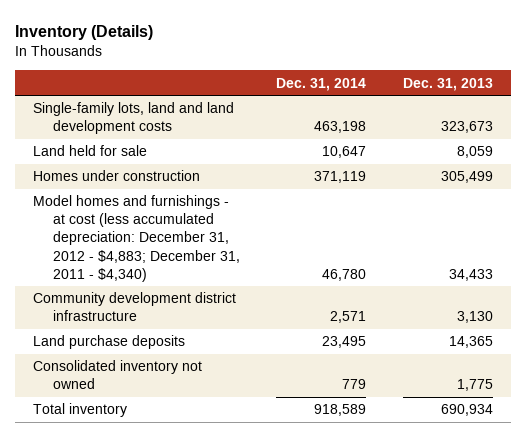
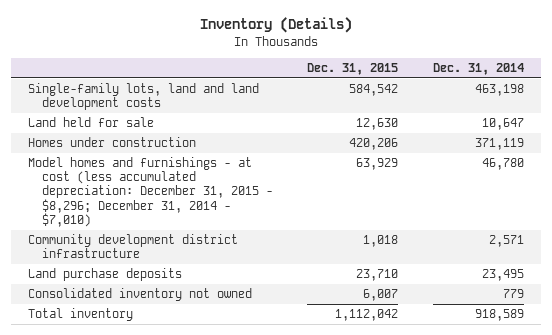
- | Dec. 31, 2014 | Dec. 31, 2013
+ | Dec. 31, 2015 | Dec. 31, 2014
- Model homes and furnishings - at cost (less accumulated depreciation: December 31, 2012 - $4,883; December 31, 2011 - $4,340) | 46,780 | 34,433
+ Model homes and furnishings - at cost (less accumulated depreciation: December 31, 2015 - $8,296; December 31, 2014 - $7,010) | 63,929 | 46,780

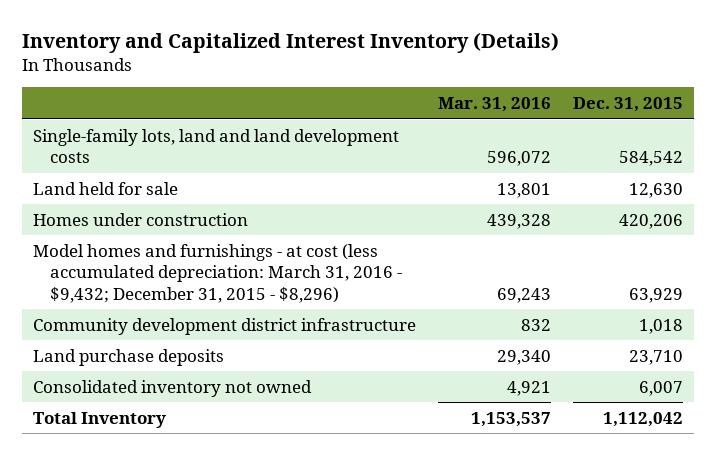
- Inventory (Details)
+ Inventory and Capitalized Interest Inventory (Details)
- | Dec. 31, 2015 | Dec. 31, 2014
+ | Mar. 31, 2016 | Dec. 31, 2015
- Model homes and furnishings - at cost (less accumulated depreciation: December 31, 2015 - $8,296; December 31, 2014 - $7,010) | 63,929 | 46,780
+ Model homes and furnishings - at cost (less accumulated depreciation: March 31, 2016 - $9,432; December 31, 2015 - $8,296) | 69,243 | 63,929
- Total inventory | 1,112,042 | 918,589
+ Total Inventory | 1,153,537 | 1,112,042

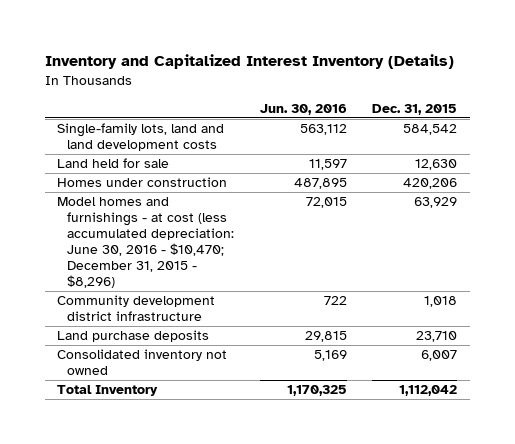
- | Mar. 31, 2016 | Dec. 31, 2015
+ | Jun. 30, 2016 | Dec. 31, 2015
- Model homes and furnishings - at cost (less accumulated depreciation: March 31, 2016 - $9,432; December 31, 2015 - $8,296) | 69,243 | 63,929
+ Model homes and furnishings - at cost (less accumulated depreciation: June 30, 2016 - $10,470; December 31, 2015 - $8,296) | 72,015 | 63,929

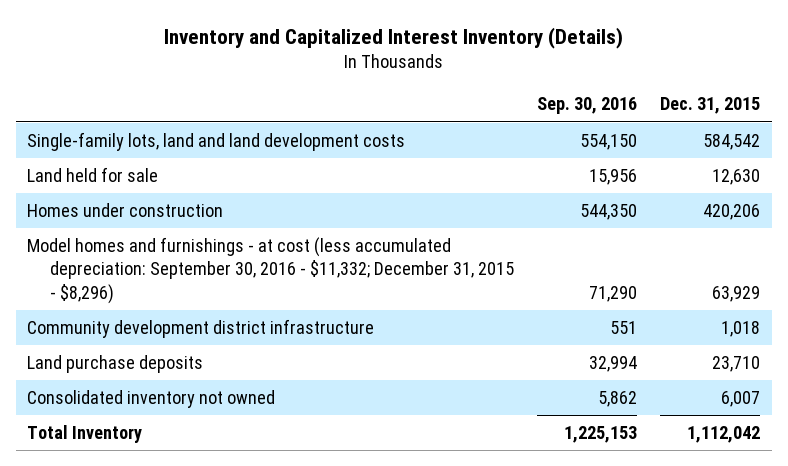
- | Jun. 30, 2016 | Dec. 31, 2015
+ | Sep. 30, 2016 | Dec. 31, 2015
- Model homes and furnishings - at cost (less accumulated depreciation: June 30, 2016 - $10,470; December 31, 2015 - $8,296) | 72,015 | 63,929
+ Model homes and furnishings - at cost (less accumulated depreciation: September 30, 2016 - $11,332; December 31, 2015 - $8,296) | 71,290 | 63,929

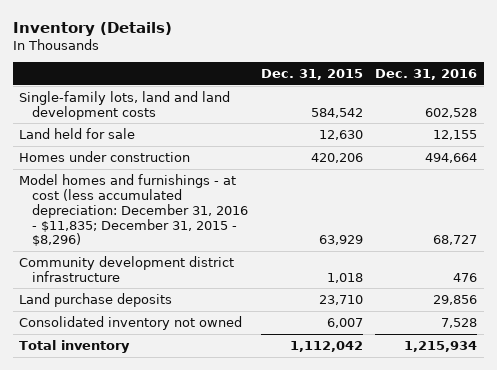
- Inventory and Capitalized Interest Inventory (Details)
+ Inventory (Details)
- | Sep. 30, 2016 | Dec. 31, 2015
+ | Dec. 31, 2015 | Dec. 31, 2016
- Model homes and furnishings - at cost (less accumulated depreciation: September 30, 2016 - $11,332; December 31, 2015 - $8,296) | 71,290 | 63,929
+ Model homes and furnishings - at cost (less accumulated depreciation: December 31, 2016 - $11,835; December 31, 2015 - $8,296) | 63,929 | 68,727
- Total Inventory | 1,225,153 | 1,112,042
+ Total inventory | 1,112,042 | 1,215,934

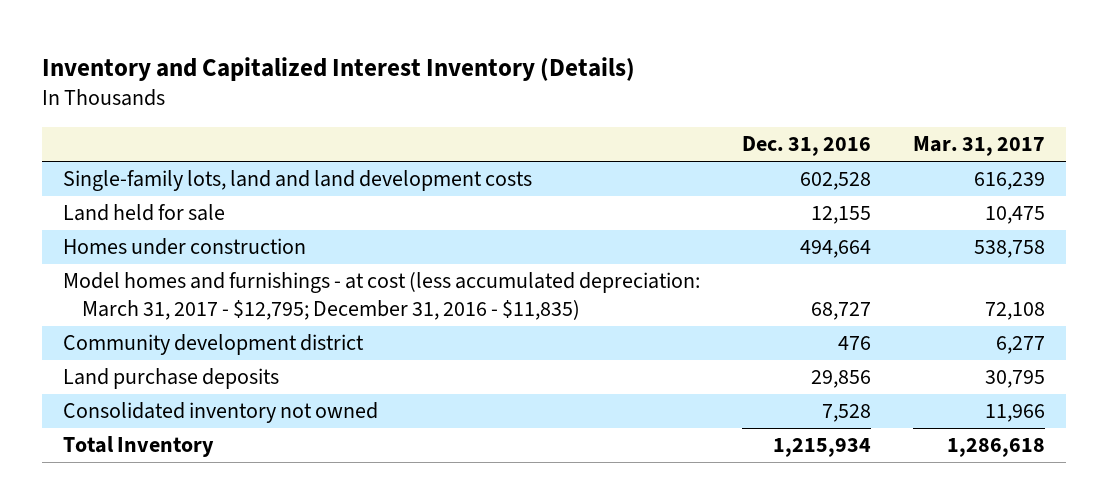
- Inventory (Details)
+ Inventory and Capitalized Interest Inventory (Details)
- | Dec. 31, 2015 | Dec. 31, 2016
+ | Dec. 31, 2016 | Mar. 31, 2017
- Model homes and furnishings - at cost (less accumulated depreciation: December 31, 2016 - $11,835; December 31, 2015 - $8,296) | 63,929 | 68,727
- Community development district infrastructure | 1,018 | 476
+ Model homes and furnishings - at cost (less accumulated depreciation: March 31, 2017 - $12,795; December 31, 2016 - $11,835) | 68,727 | 72,108
+ Community development district | 476 | 6,277
- Total inventory | 1,112,042 | 1,215,934
+ Total Inventory | 1,215,934 | 1,286,618

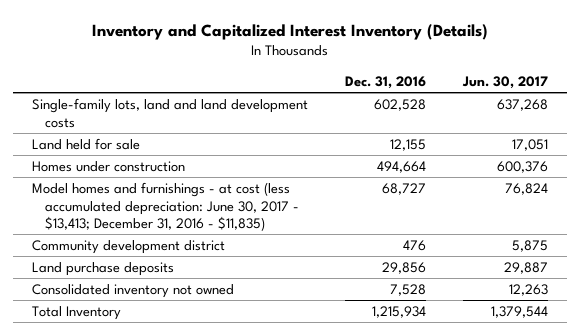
- | Dec. 31, 2016 | Mar. 31, 2017
+ | Dec. 31, 2016 | Jun. 30, 2017
- Model homes and furnishings - at cost (less accumulated depreciation: March 31, 2017 - $12,795; December 31, 2016 - $11,835) | 68,727 | 72,108
+ Model homes and furnishings - at cost (less accumulated depreciation: June 30, 2017 - $13,413; December 31, 2016 - $11,835) | 68,727 | 76,824

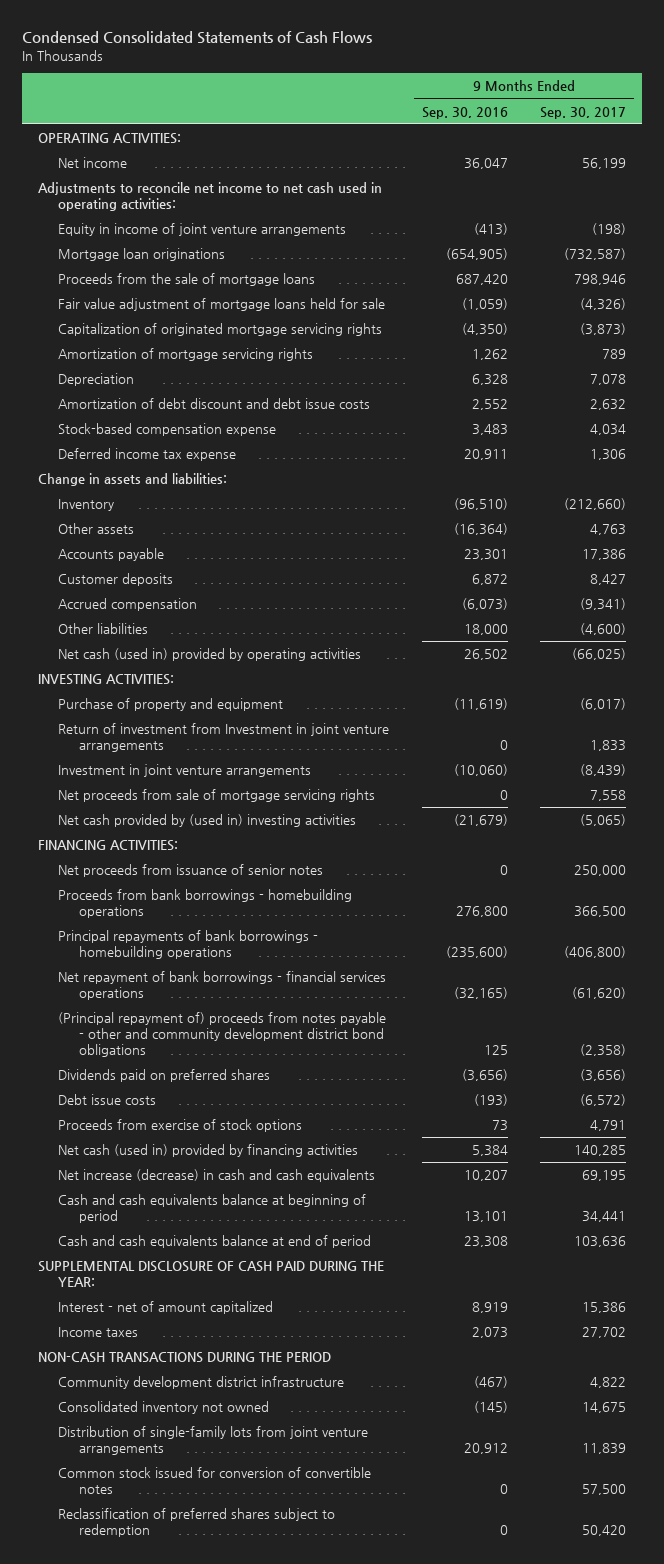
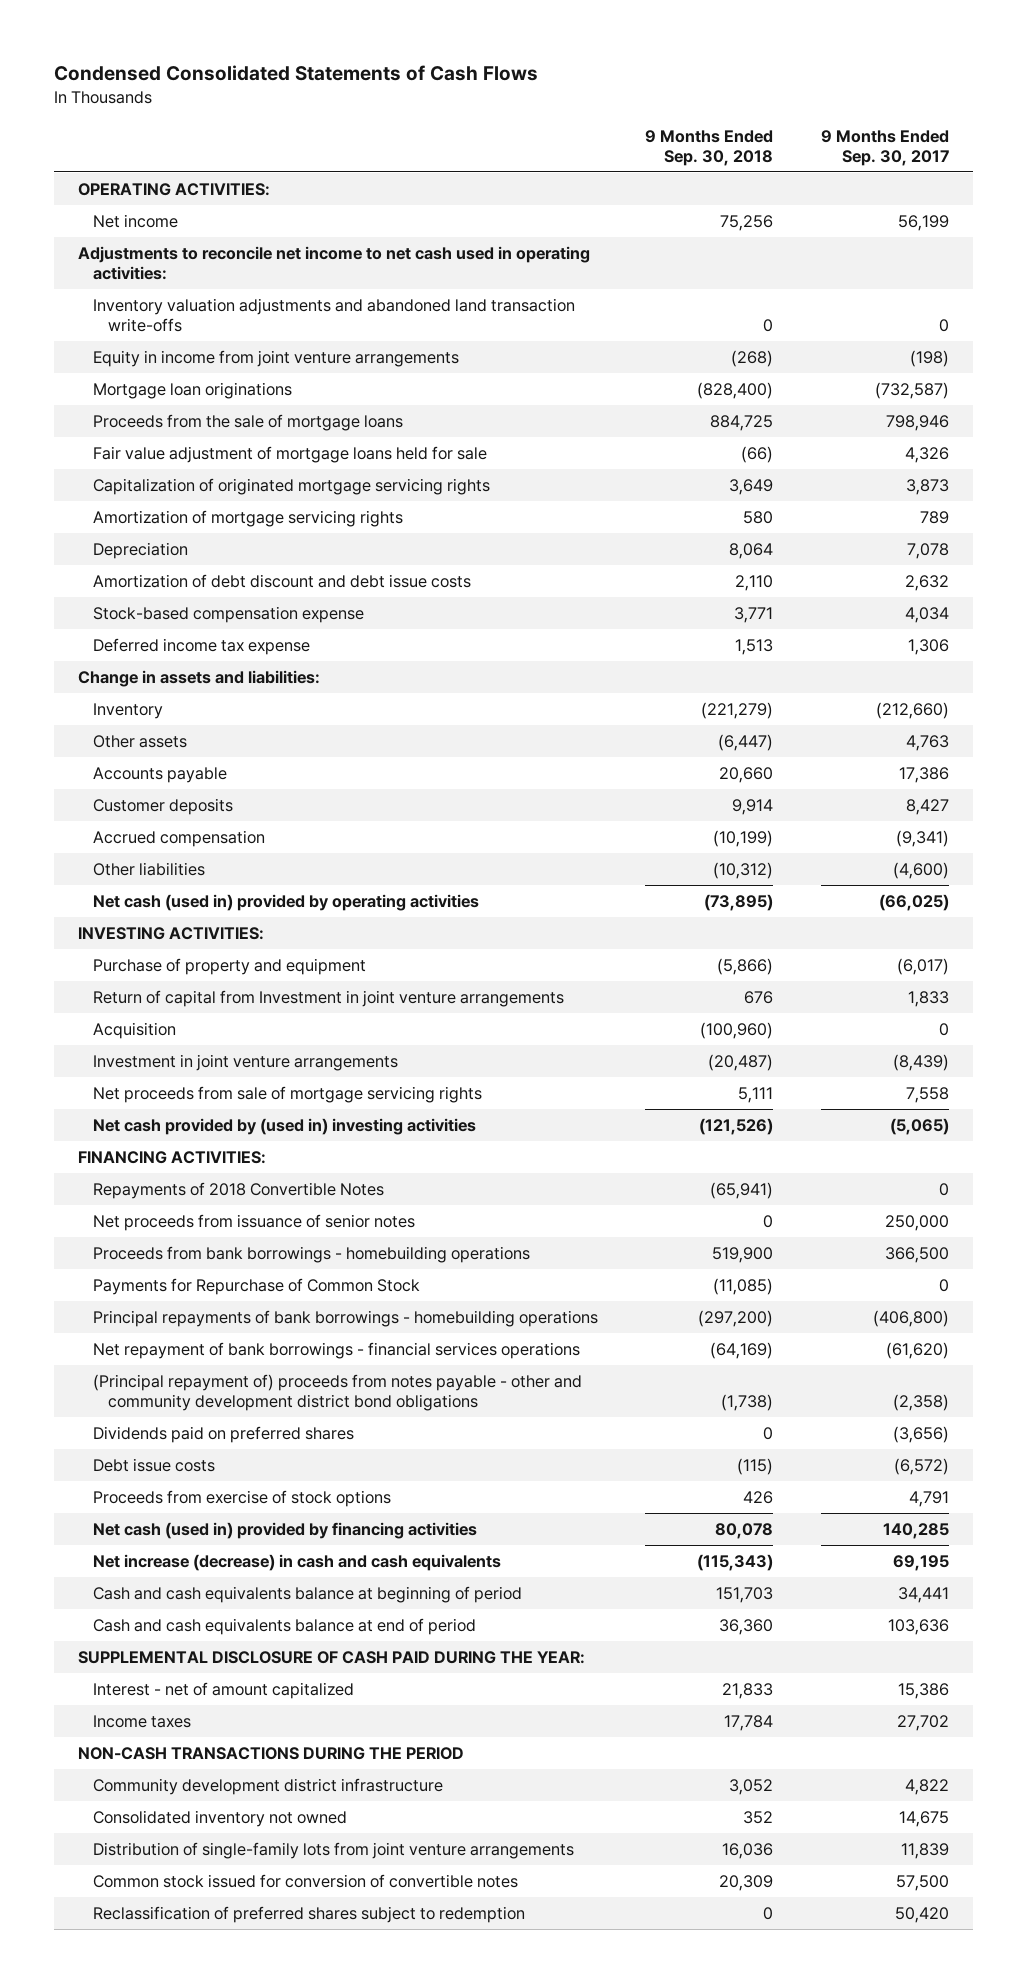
- | 9 Months Ended Sep. 30, 2016 | 9 Months Ended Sep. 30, 2017
+ | 9 Months Ended Sep. 30, 2018 | 9 Months Ended Sep. 30, 2017
- Equity in income of joint venture arrangements | (413) | (198)
+ Inventory valuation adjustments and abandoned land transaction write-offs | 0 | 0
+ Equity in income from joint venture arrangements | (268) | (198)
- Fair value adjustment of mortgage loans held for sale | (1,059) | (4,326)
- Capitalization of originated mortgage servicing rights | (4,350) | (3,873)
+ Fair value adjustment of mortgage loans held for sale | (66) | 4,326
+ Capitalization of originated mortgage servicing rights | 3,649 | 3,873
- Return of investment from Investment in joint venture arrangements | 0 | 1,833
+ Return of capital from Investment in joint venture arrangements | 676 | 1,833
+ Acquisition | (100,960) | 0
+ Repayments of 2018 Convertible Notes | (65,941) | 0
+ Payments for Repurchase of Common Stock | (11,085) | 0

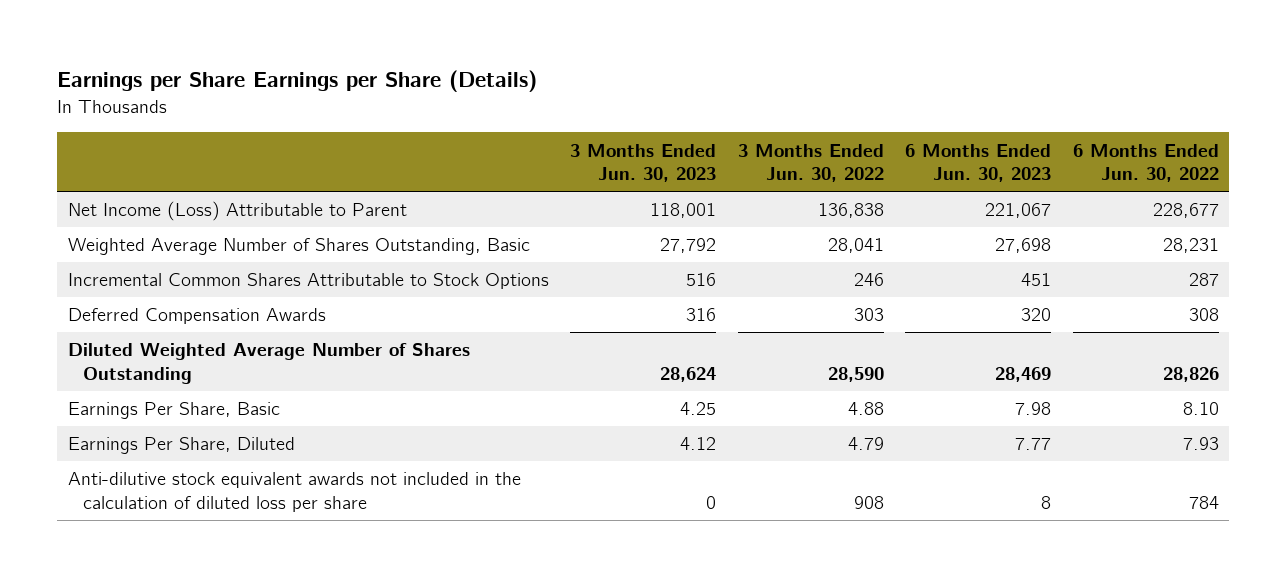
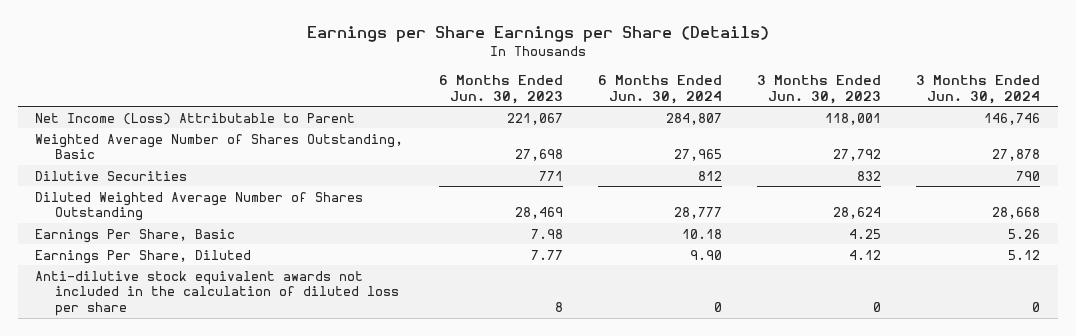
- | 3 Months Ended Jun. 30, 2023 | 3 Months Ended Jun. 30, 2022 | 6 Months Ended Jun. 30, 2023 | 6 Months Ended Jun. 30, 2022
+ | 6 Months Ended Jun. 30, 2023 | 6 Months Ended Jun. 30, 2024 | 3 Months Ended Jun. 30, 2023 | 3 Months Ended Jun. 30, 2024
- Incremental Common Shares Attributable to Stock Options | 516 | 246 | 451 | 287
- Deferred Compensation Awards | 316 | 303 | 320 | 308
+ Dilutive Securities | 771 | 812 | 832 | 790

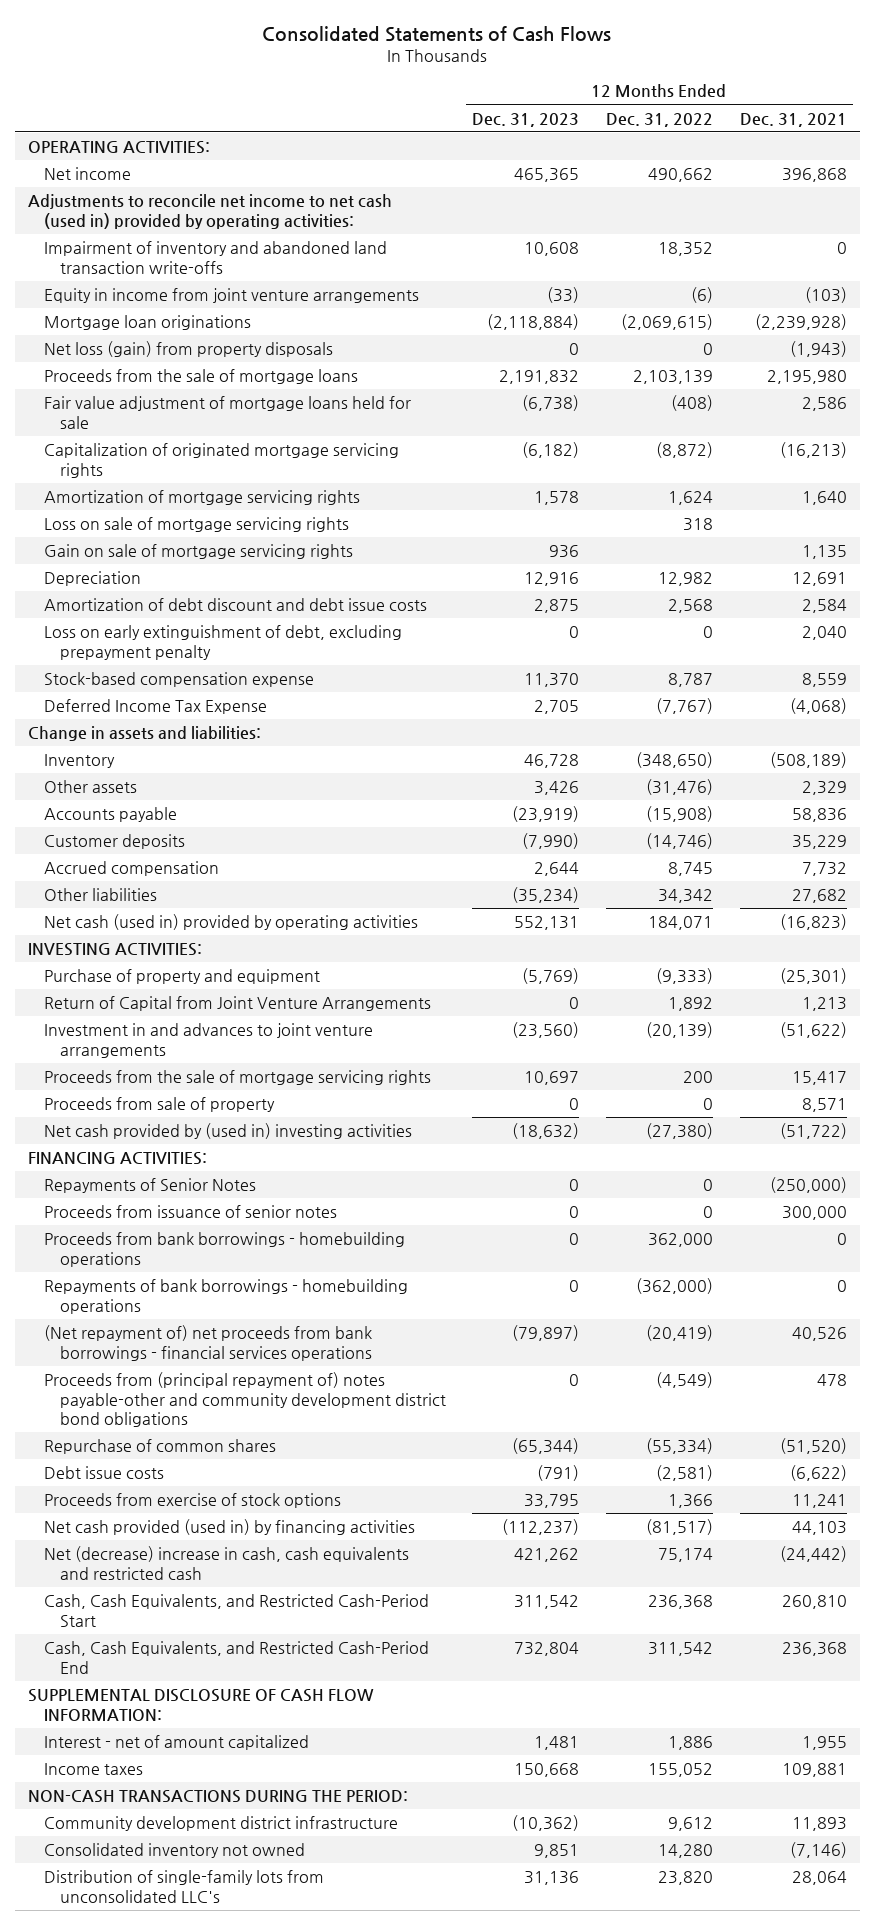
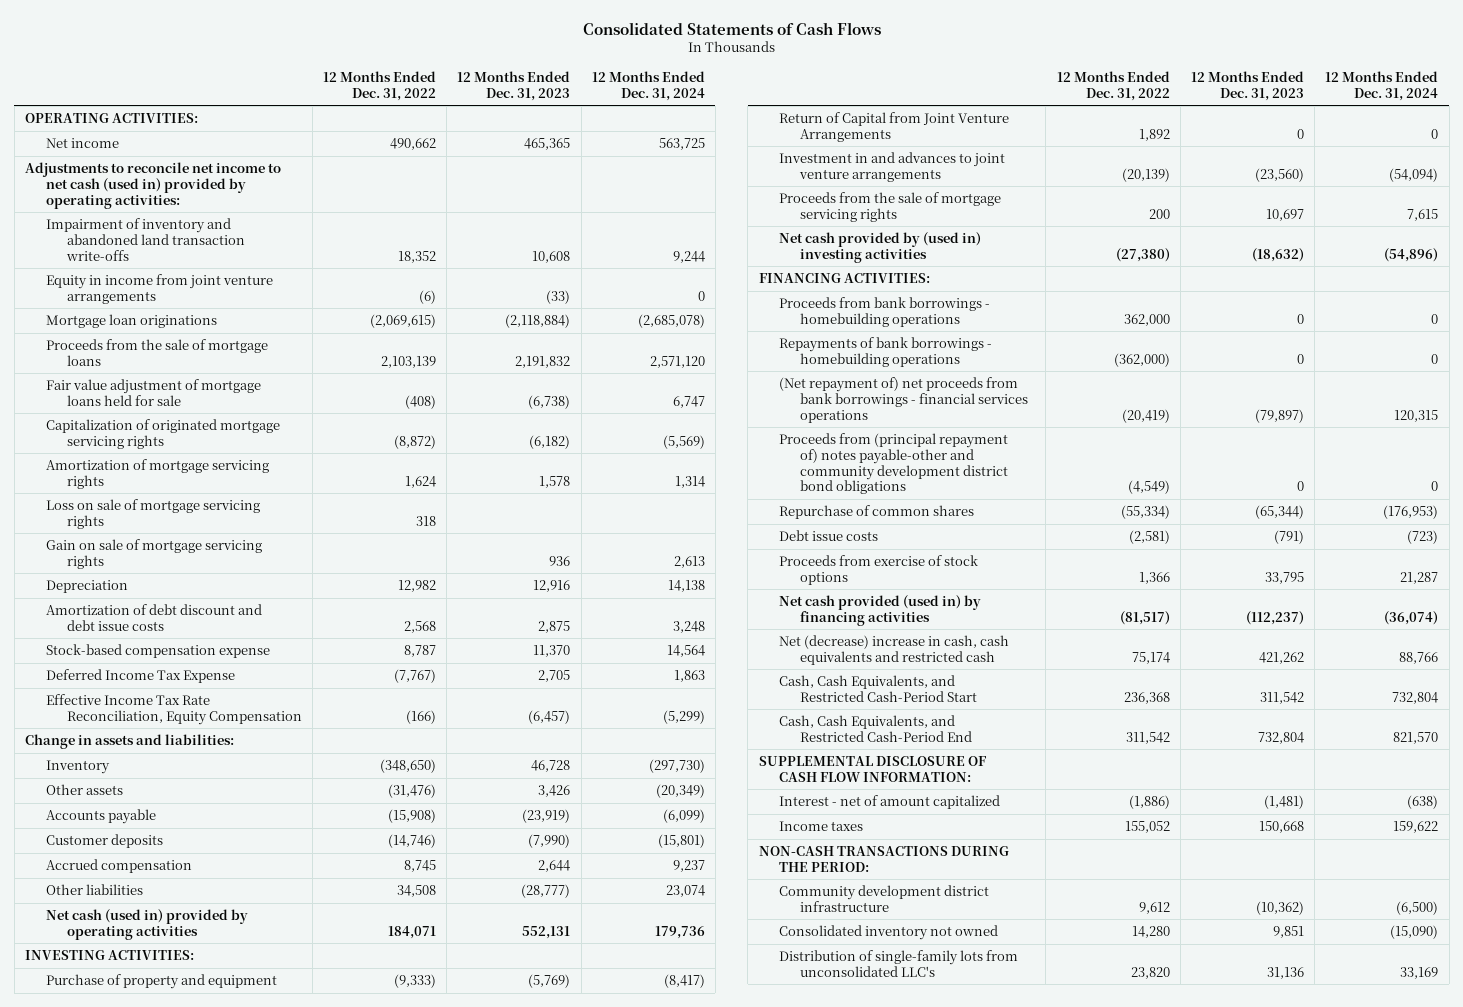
- | 12 Months Ended Dec. 31, 2023 | 12 Months Ended Dec. 31, 2022 | 12 Months Ended Dec. 31, 2021
+ | 12 Months Ended Dec. 31, 2022 | 12 Months Ended Dec. 31, 2023 | 12 Months Ended Dec. 31, 2024
- Net loss (gain) from property disposals | 0 | 0 | (1,943)
- Loss on early extinguishment of debt, excluding prepayment penalty | 0 | 0 | 2,040
+ Effective Income Tax Rate Reconciliation, Equity Compensation | (166) | (6,457) | (5,299)
- Other liabilities | (35,234) | 34,342 | 27,682
+ Other liabilities | 34,508 | (28,777) | 23,074
- Proceeds from sale of property | 0 | 0 | 8,571
- Repayments of Senior Notes | 0 | 0 | (250,000)
- Proceeds from issuance of senior notes | 0 | 0 | 300,000
- Interest - net of amount capitalized | 1,481 | 1,886 | 1,955
+ Interest - net of amount capitalized | (1,886) | (1,481) | (638)

